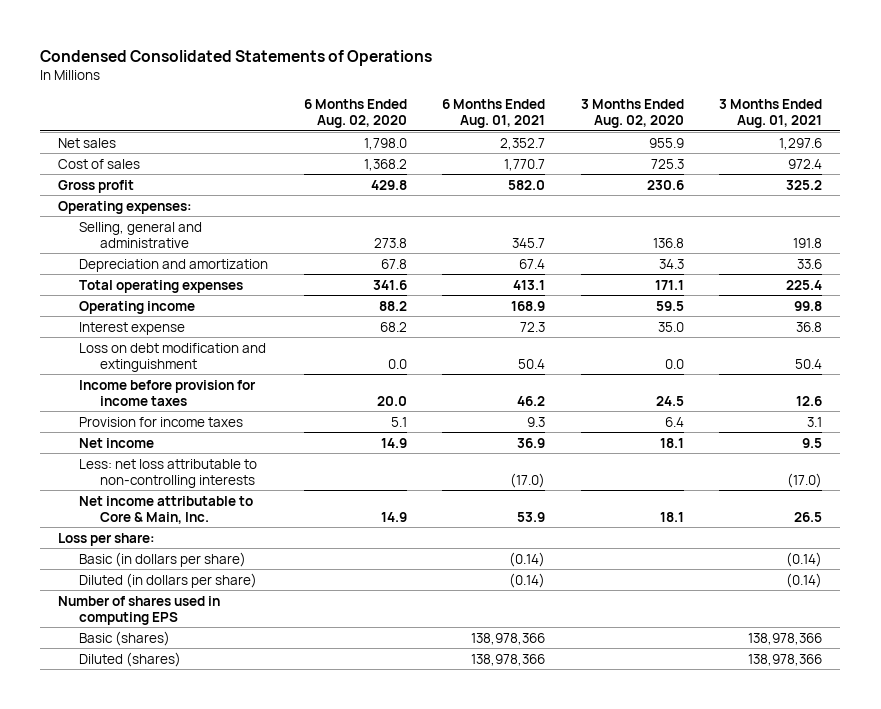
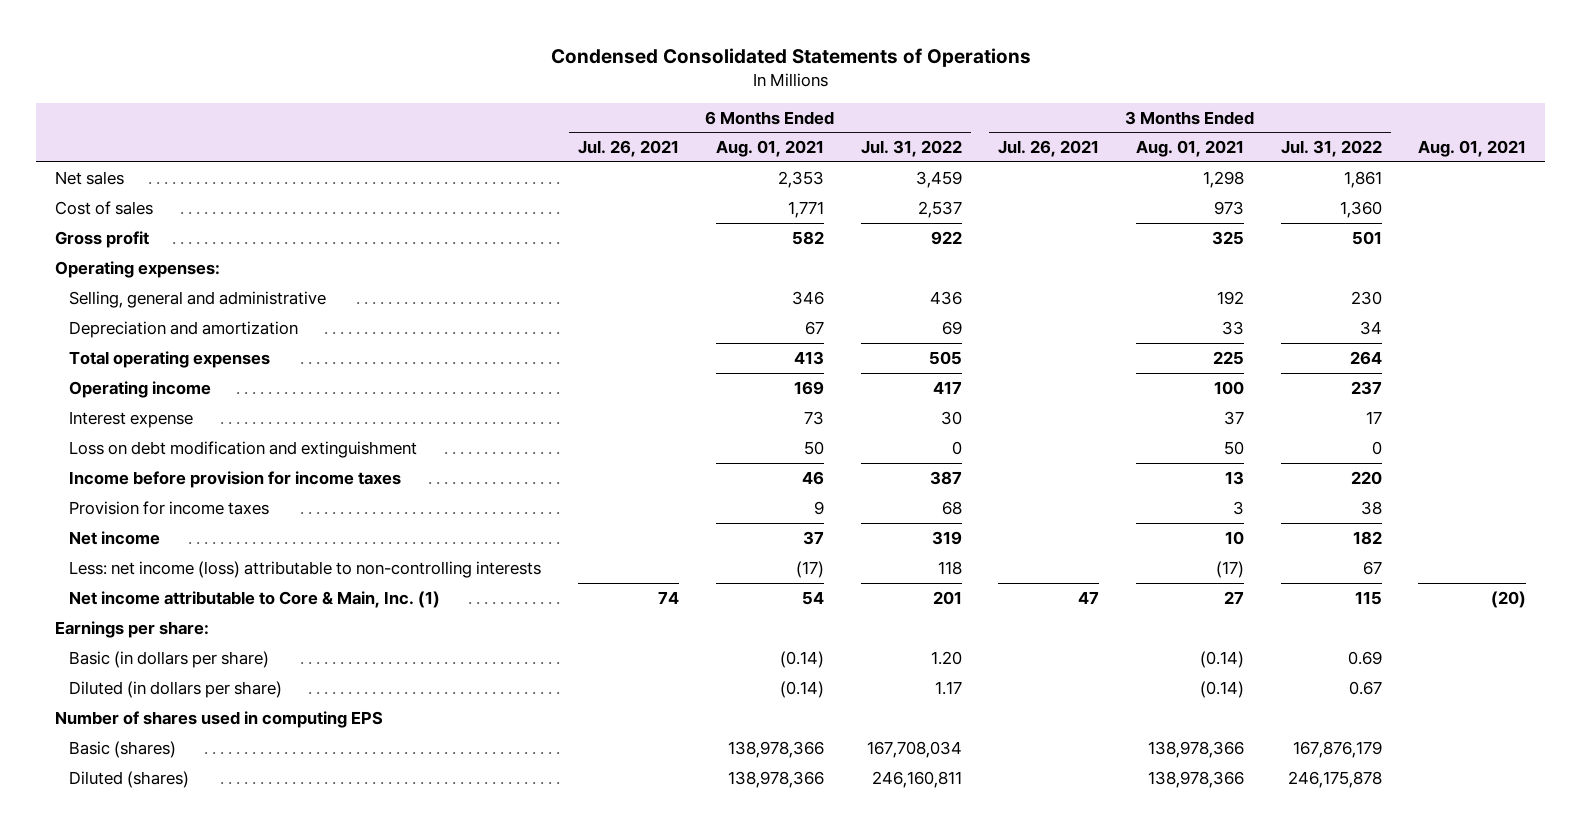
- | 6 Months Ended Aug. 02, 2020 | 6 Months Ended Aug. 01, 2021 | 3 Months Ended Aug. 02, 2020 | 3 Months Ended Aug. 01, 2021
+ | 6 Months Ended Jul. 26, 2021 | 6 Months Ended Aug. 01, 2021 | 6 Months Ended Jul. 31, 2022 | 3 Months Ended Jul. 26, 2021 | 3 Months Ended Aug. 01, 2021 | 3 Months Ended Jul. 31, 2022 | Aug. 01, 2021
- Net sales | 1,798.0 | 2,352.7 | 955.9 | 1,297.6
- Cost of sales | 1,368.2 | 1,770.7 | 725.3 | 972.4
- Gross profit | 429.8 | 582.0 | 230.6 | 325.2
+ Net sales | | 2,353 | 3,459 | | 1,298 | 1,861 |
+ Cost of sales | | 1,771 | 2,537 | | 973 | 1,360 |
+ Gross profit | | 582 | 922 | | 325 | 501 |
- Selling, general and administrative | 273.8 | 345.7 | 136.8 | 191.8
- Depreciation and amortization | 67.8 | 67.4 | 34.3 | 33.6
- Total operating expenses | 341.6 | 413.1 | 171.1 | 225.4
- Operating income | 88.2 | 168.9 | 59.5 | 99.8
- Interest expense | 68.2 | 72.3 | 35.0 | 36.8
- Loss on debt modification and extinguishment | 0.0 | 50.4 | 0.0 | 50.4
- Income before provision for income taxes | 20.0 | 46.2 | 24.5 | 12.6
- Provision for income taxes | 5.1 | 9.3 | 6.4 | 3.1
- Net income | 14.9 | 36.9 | 18.1 | 9.5
- Less: net loss attributable to non-controlling interests | | (17.0) | | (17.0)
- Net income attributable to Core & Main, Inc. | 14.9 | 53.9 | 18.1 | 26.5
- Loss per share:
+ Selling, general and administrative | | 346 | 436 | | 192 | 230 |
+ Depreciation and amortization | | 67 | 69 | | 33 | 34 |
+ Total operating expenses | | 413 | 505 | | 225 | 264 |
+ Operating income | | 169 | 417 | | 100 | 237 |
+ Interest expense | | 73 | 30 | | 37 | 17 |
+ Loss on debt modification and extinguishment | | 50 | 0 | | 50 | 0 |
+ Income before provision for income taxes | | 46 | 387 | | 13 | 220 |
+ Provision for income taxes | | 9 | 68 | | 3 | 38 |
+ Net income | | 37 | 319 | | 10 | 182 |
+ Less: net income (loss) attributable to non-controlling interests | | (17) | 118 | | (17) | 67 |
+ Net income attributable to Core & Main, Inc. (1) | 74 | 54 | 201 | 47 | 27 | 115 | (20)
+ Earnings per share:

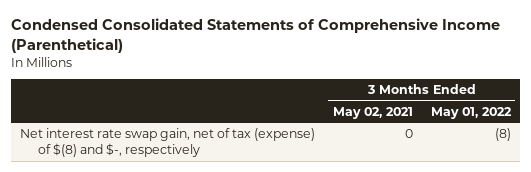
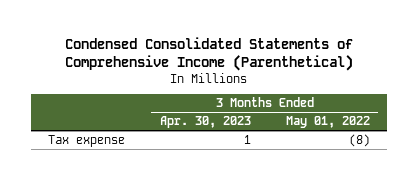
- | 3 Months Ended May 02, 2021 | 3 Months Ended May 01, 2022
+ | 3 Months Ended Apr. 30, 2023 | 3 Months Ended May 01, 2022
- Net interest rate swap gain, net of tax (expense) of $(8) and $-, respectively | 0 | (8)
+ Tax expense | 1 | (8)

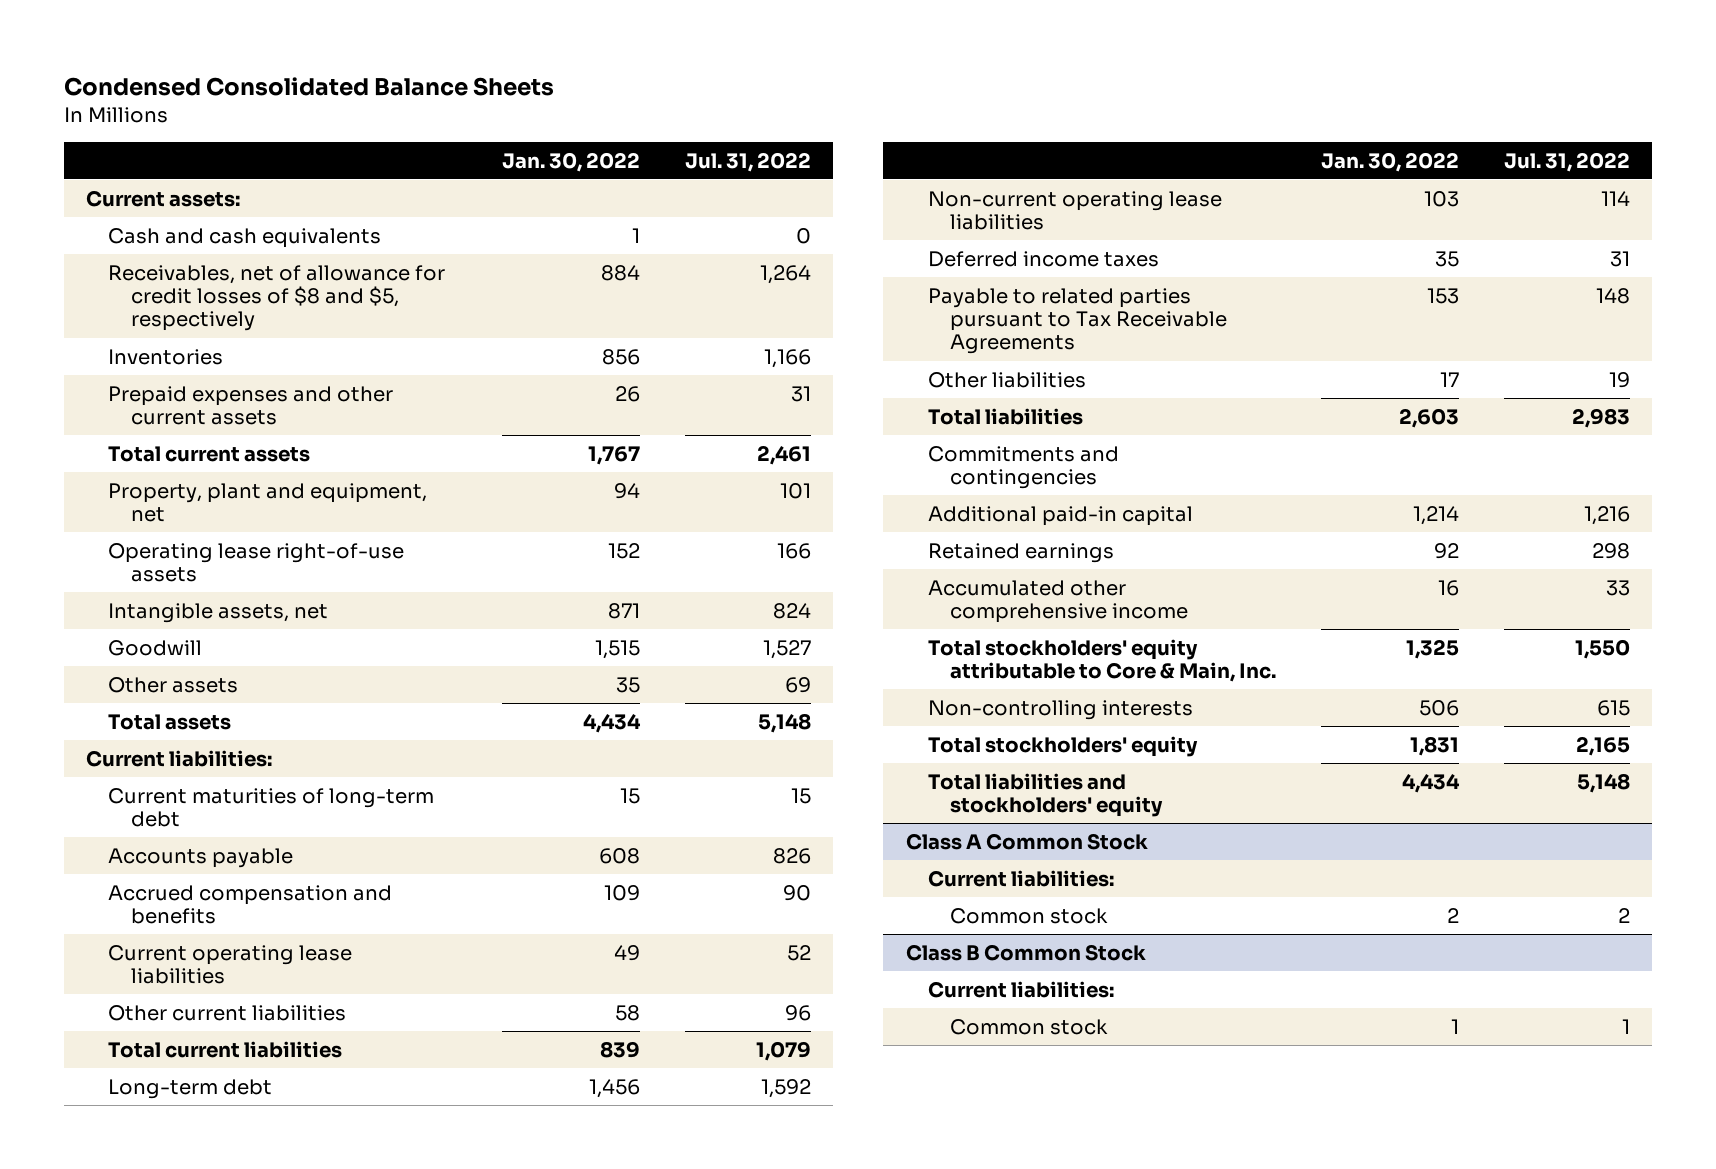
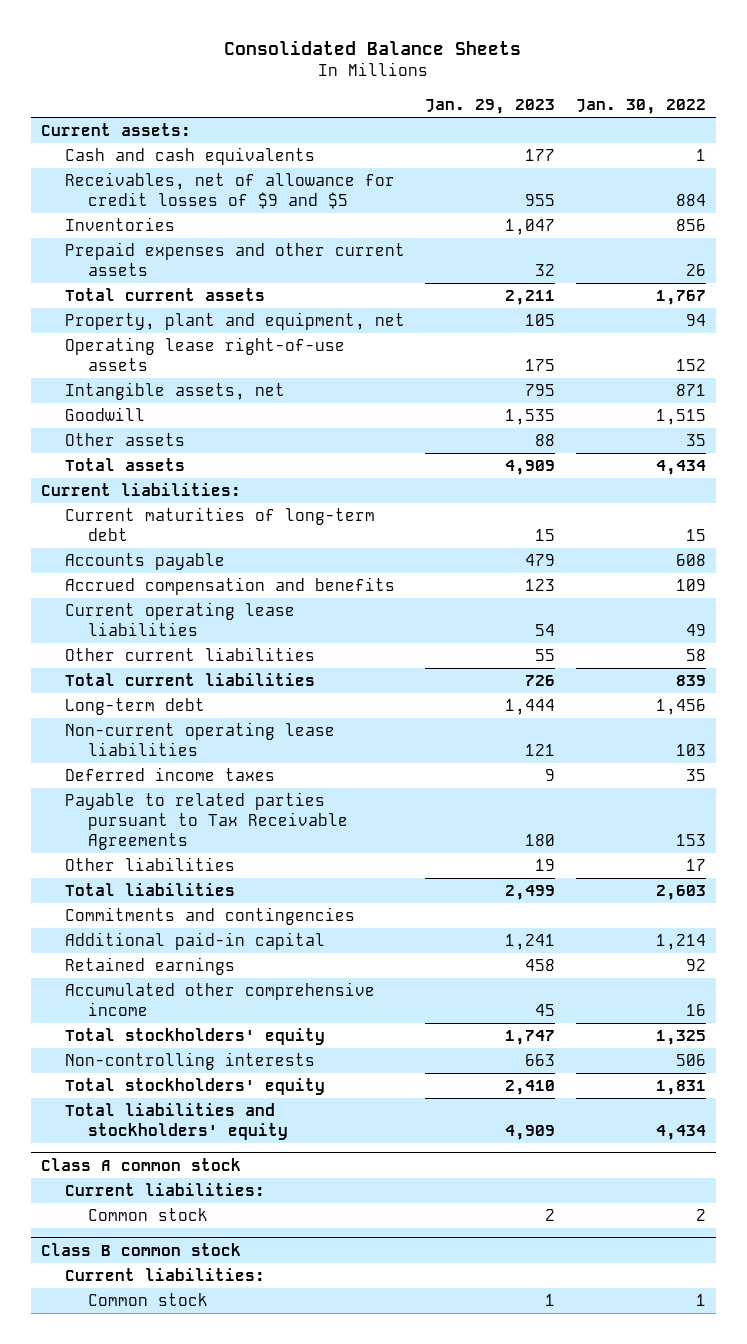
- Condensed Consolidated Balance Sheets
+ Consolidated Balance Sheets
- | Jan. 30, 2022 | Jul. 31, 2022
+ | Jan. 29, 2023 | Jan. 30, 2022
- Receivables, net of allowance for credit losses of $8 and $5, respectively | 884 | 1,264
+ Receivables, net of allowance for credit losses of $9 and $5 | 955 | 884
- Total stockholders' equity attributable to Core & Main, Inc. | 1,325 | 1,550
+ Total stockholders' equity | 1,747 | 1,325
- Class A Common Stock
+ Class A common stock
- Class B Common Stock
+ Class B common stock

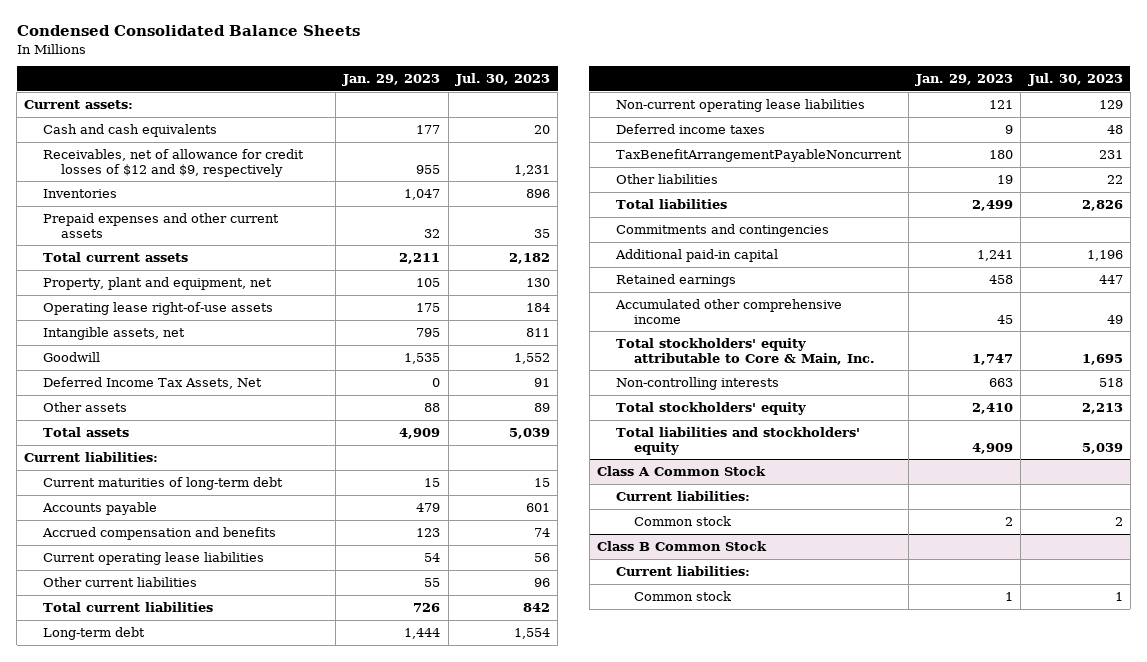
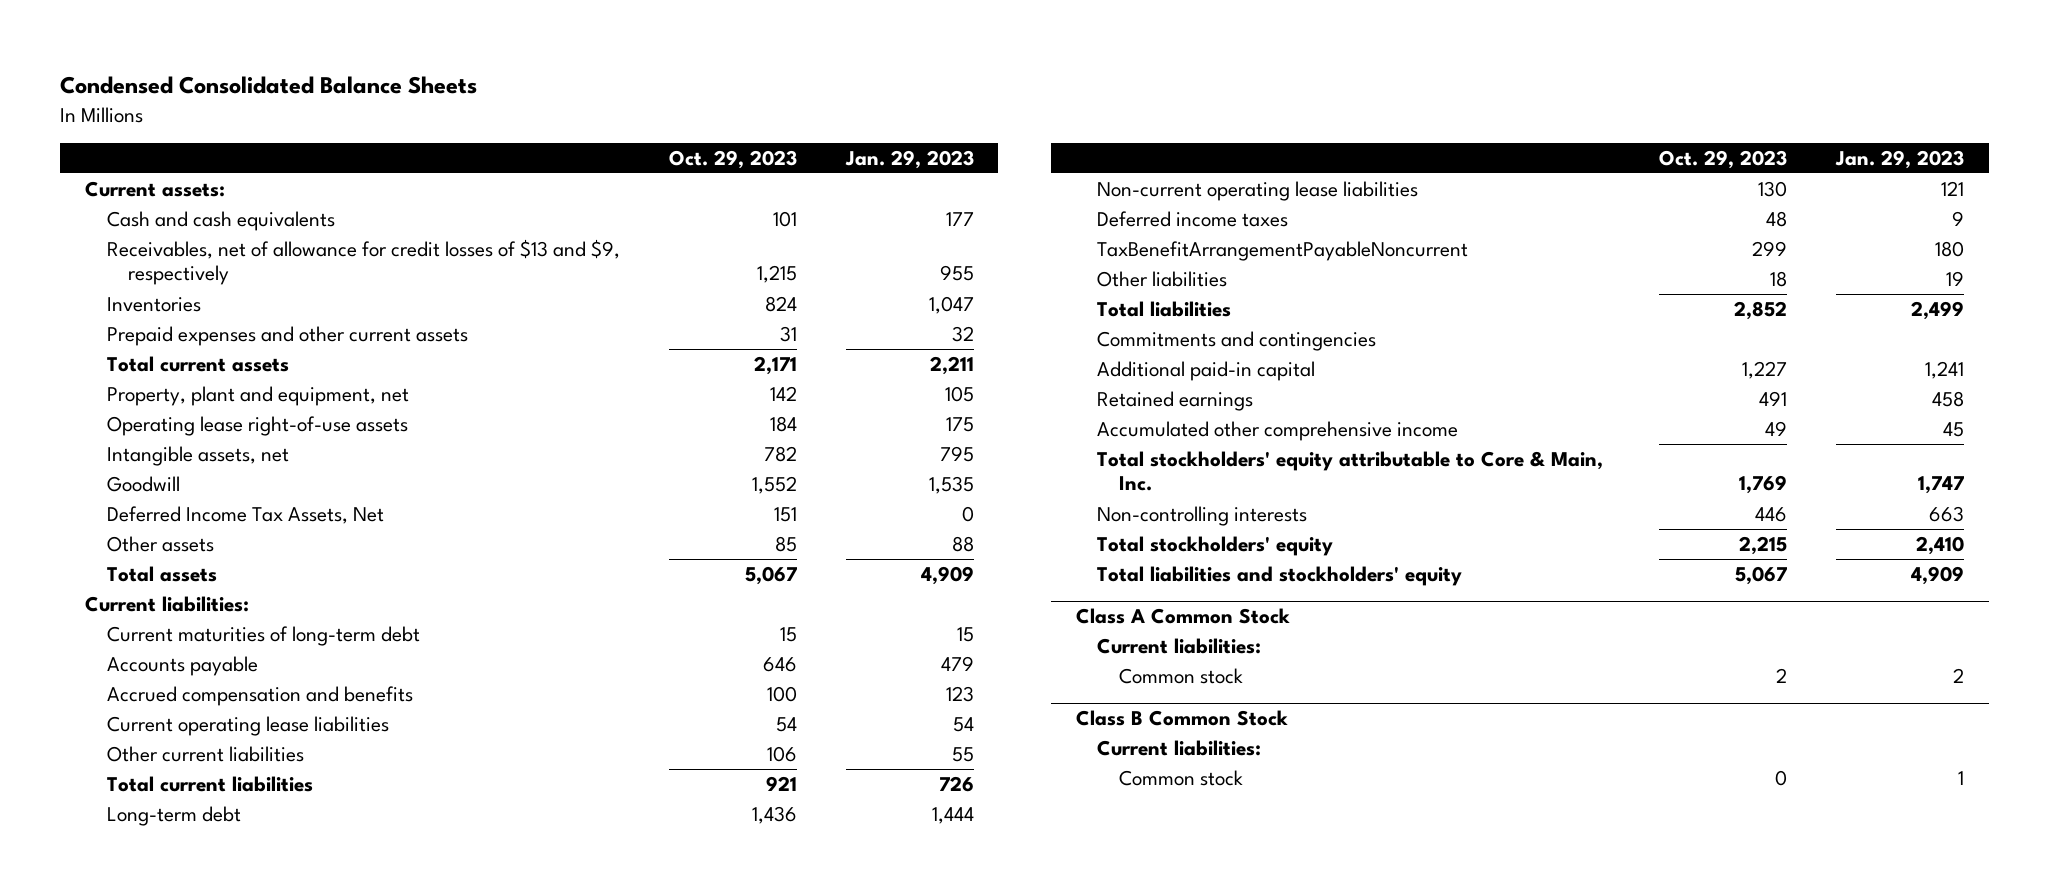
- | Jan. 29, 2023 | Jul. 30, 2023
+ | Oct. 29, 2023 | Jan. 29, 2023
- Receivables, net of allowance for credit losses of $12 and $9, respectively | 955 | 1,231
+ Receivables, net of allowance for credit losses of $13 and $9, respectively | 1,215 | 955

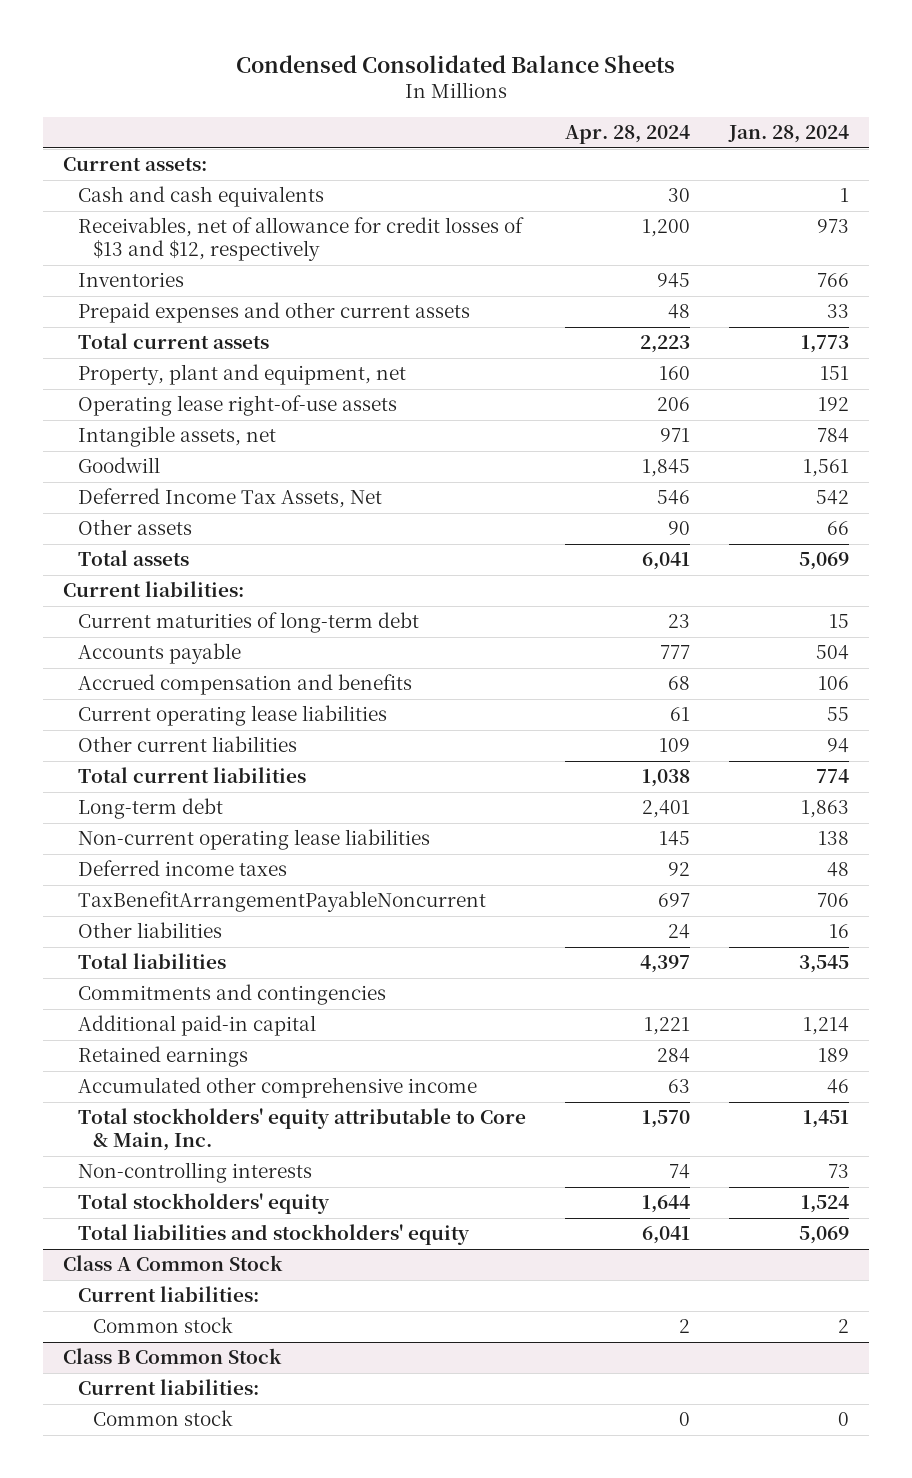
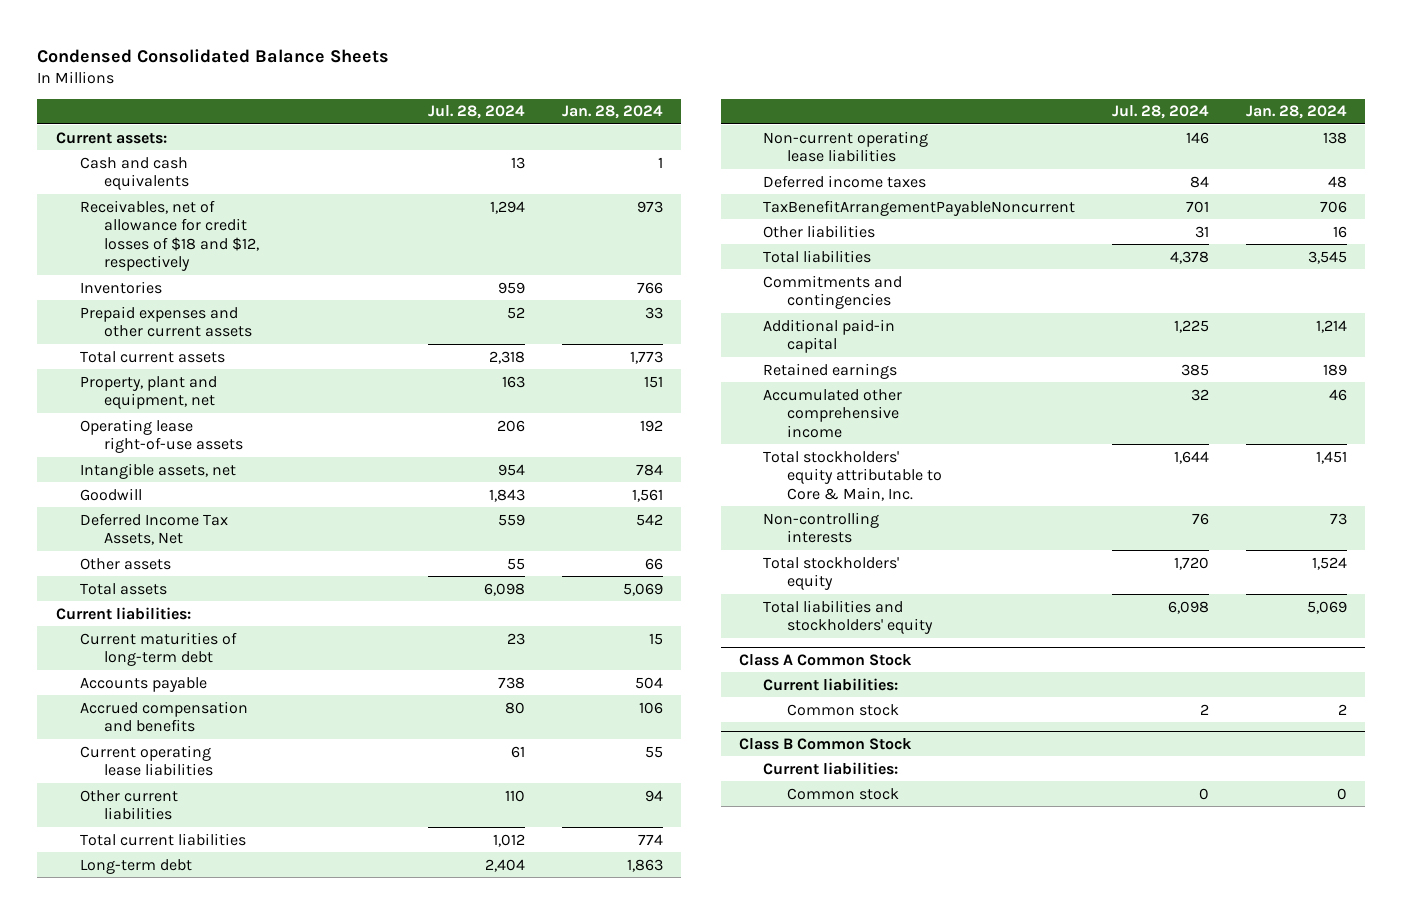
- | Apr. 28, 2024 | Jan. 28, 2024
+ | Jul. 28, 2024 | Jan. 28, 2024
- Receivables, net of allowance for credit losses of $13 and $12, respectively | 1,200 | 973
+ Receivables, net of allowance for credit losses of $18 and $12, respectively | 1,294 | 973

